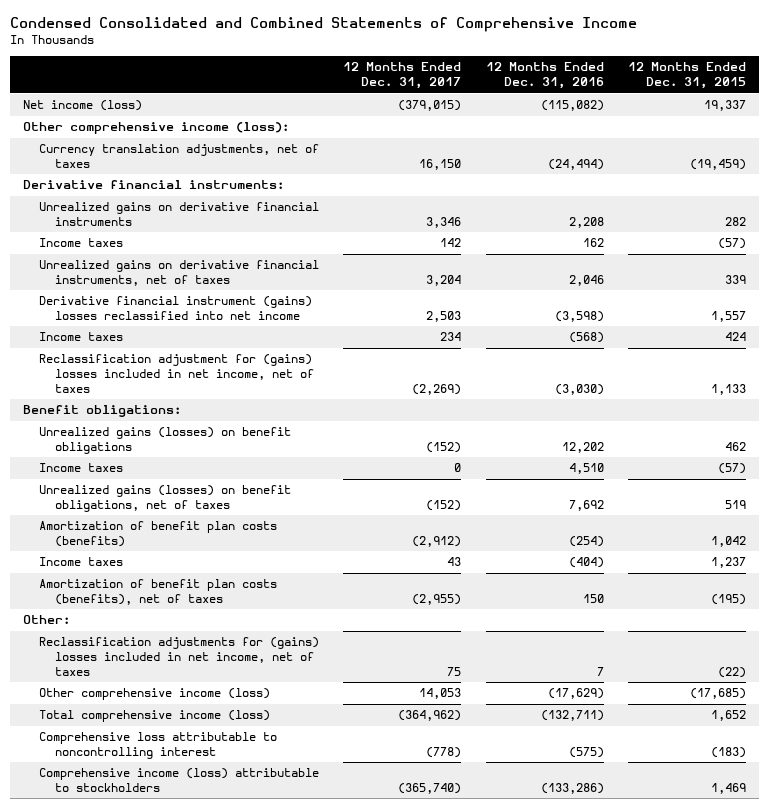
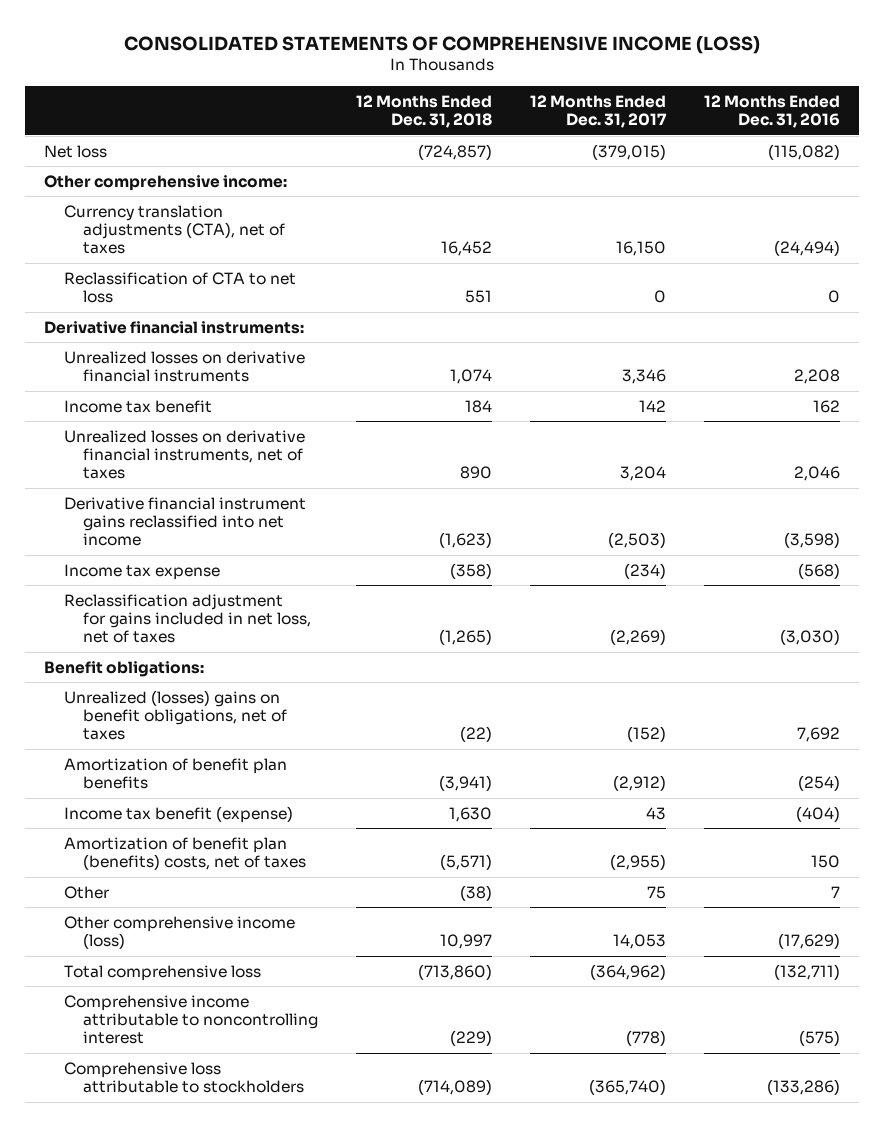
- Condensed Consolidated and Combined Statements of Comprehensive Income
+ CONSOLIDATED STATEMENTS OF COMPREHENSIVE INCOME (LOSS)
- | 12 Months Ended Dec. 31, 2017 | 12 Months Ended Dec. 31, 2016 | 12 Months Ended Dec. 31, 2015
+ | 12 Months Ended Dec. 31, 2018 | 12 Months Ended Dec. 31, 2017 | 12 Months Ended Dec. 31, 2016
- Net income (loss) | (379,015) | (115,082) | 19,337
- Other comprehensive income (loss):
- Currency translation adjustments, net of taxes | 16,150 | (24,494) | (19,459)
+ Net loss | (724,857) | (379,015) | (115,082)
+ Other comprehensive income:
+ Currency translation adjustments (CTA), net of taxes | 16,452 | 16,150 | (24,494)
+ Reclassification of CTA to net loss | 551 | 0 | 0
- Unrealized gains on derivative financial instruments | 3,346 | 2,208 | 282
- Income taxes | 142 | 162 | (57)
- Unrealized gains on derivative financial instruments, net of taxes | 3,204 | 2,046 | 339
- Derivative financial instrument (gains) losses reclassified into net income | 2,503 | (3,598) | 1,557
- Income taxes | 234 | (568) | 424
- Reclassification adjustment for (gains) losses included in net income, net of taxes | (2,269) | (3,030) | 1,133
+ Unrealized losses on derivative financial instruments | 1,074 | 3,346 | 2,208
+ Income tax benefit | 184 | 142 | 162
+ Unrealized losses on derivative financial instruments, net of taxes | 890 | 3,204 | 2,046
+ Derivative financial instrument gains reclassified into net income | (1,623) | (2,503) | (3,598)
+ Income tax expense | (358) | (234) | (568)
+ Reclassification adjustment for gains included in net loss, net of taxes | (1,265) | (2,269) | (3,030)
- Unrealized gains (losses) on benefit obligations | (152) | 12,202 | 462
- Income taxes | 0 | 4,510 | (57)
- Unrealized gains (losses) on benefit obligations, net of taxes | (152) | 7,692 | 519
- Amortization of benefit plan costs (benefits) | (2,912) | (254) | 1,042
- Income taxes | 43 | (404) | 1,237
- Amortization of benefit plan costs (benefits), net of taxes | (2,955) | 150 | (195)
- Other:
- Reclassification adjustments for (gains) losses included in net income, net of taxes | 75 | 7 | (22)
+ Unrealized (losses) gains on benefit obligations, net of taxes | (22) | (152) | 7,692
+ Amortization of benefit plan benefits | (3,941) | (2,912) | (254)
+ Income tax benefit (expense) | 1,630 | 43 | (404)
+ Amortization of benefit plan (benefits) costs, net of taxes | (5,571) | (2,955) | 150
+ Other | (38) | 75 | 7
- Total comprehensive income (loss) | (364,962) | (132,711) | 1,652
- Comprehensive loss attributable to noncontrolling interest | (778) | (575) | (183)
- Comprehensive income (loss) attributable to stockholders | (365,740) | (133,286) | 1,469
+ Total comprehensive loss | (713,860) | (364,962) | (132,711)
+ Comprehensive income attributable to noncontrolling interest | (229) | (778) | (575)
+ Comprehensive loss attributable to stockholders | (714,089) | (365,740) | (133,286)

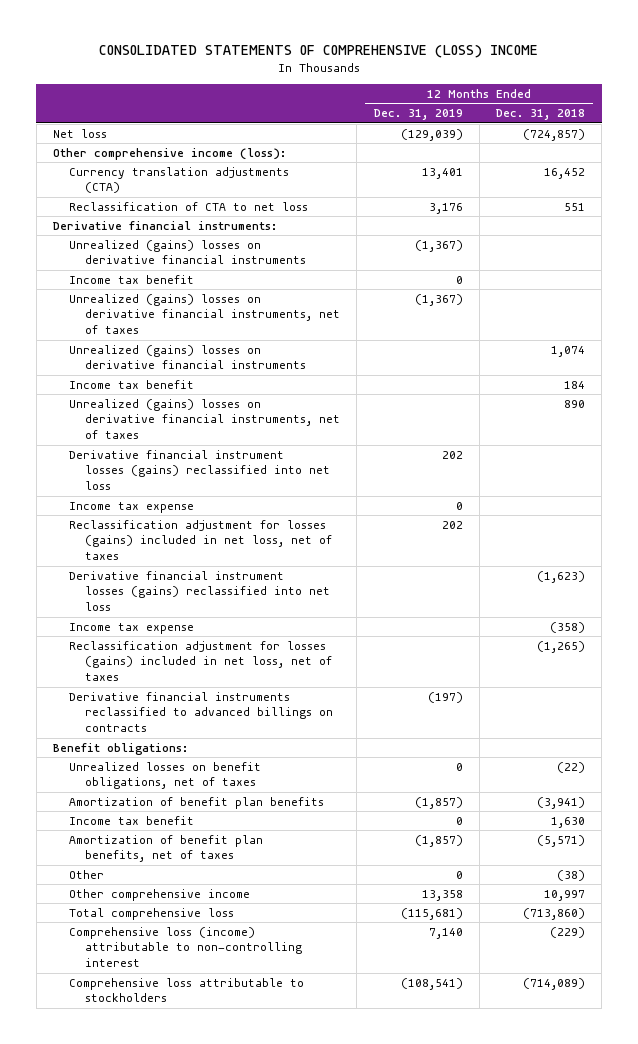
- CONSOLIDATED STATEMENTS OF COMPREHENSIVE INCOME (LOSS)
+ CONSOLIDATED STATEMENTS OF COMPREHENSIVE (LOSS) INCOME
- | 12 Months Ended Dec. 31, 2018 | 12 Months Ended Dec. 31, 2017 | 12 Months Ended Dec. 31, 2016
+ | 12 Months Ended Dec. 31, 2019 | 12 Months Ended Dec. 31, 2018
- Other comprehensive income:
- Currency translation adjustments (CTA), net of taxes | 16,452 | 16,150 | (24,494)
+ Other comprehensive income (loss):
+ Currency translation adjustments (CTA) | 13,401 | 16,452
- Unrealized losses on derivative financial instruments | 1,074 | 3,346 | 2,208
+ Unrealized (gains) losses on derivative financial instruments | (1,367) |
+ Income tax benefit | 0 |
+ Unrealized (gains) losses on derivative financial instruments, net of taxes | (1,367) |
+ Unrealized (gains) losses on derivative financial instruments | | 1,074
- Unrealized losses on derivative financial instruments, net of taxes | 890 | 3,204 | 2,046
- Derivative financial instrument gains reclassified into net income | (1,623) | (2,503) | (3,598)
+ Unrealized (gains) losses on derivative financial instruments, net of taxes | | 890
+ Derivative financial instrument losses (gains) reclassified into net loss | 202 |
+ Income tax expense | 0 |
+ Reclassification adjustment for losses (gains) included in net loss, net of taxes | 202 |
+ Derivative financial instrument losses (gains) reclassified into net loss | | (1,623)
- Reclassification adjustment for gains included in net loss, net of taxes | (1,265) | (2,269) | (3,030)
+ Reclassification adjustment for losses (gains) included in net loss, net of taxes | | (1,265)
+ Derivative financial instruments reclassified to advanced billings on contracts | (197) |
- Unrealized (losses) gains on benefit obligations, net of taxes | (22) | (152) | 7,692
+ Unrealized losses on benefit obligations, net of taxes | 0 | (22)
- Income tax benefit (expense) | 1,630 | 43 | (404)
- Amortization of benefit plan (benefits) costs, net of taxes | (5,571) | (2,955) | 150
+ Income tax benefit | 0 | 1,630
+ Amortization of benefit plan benefits, net of taxes | (1,857) | (5,571)
- Other comprehensive income (loss) | 10,997 | 14,053 | (17,629)
+ Other comprehensive income | 13,358 | 10,997
- Comprehensive income attributable to noncontrolling interest | (229) | (778) | (575)
+ Comprehensive loss (income) attributable to non-controlling interest | 7,140 | (229)

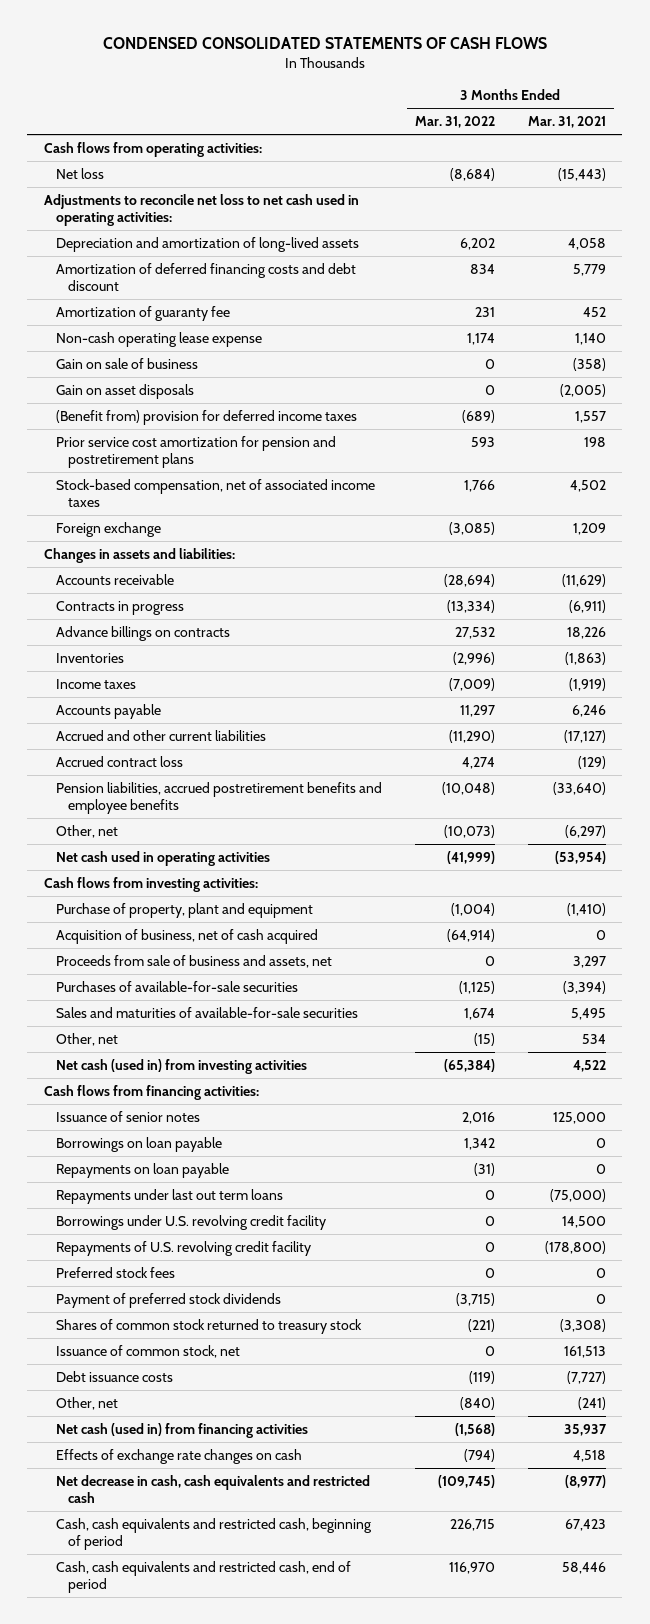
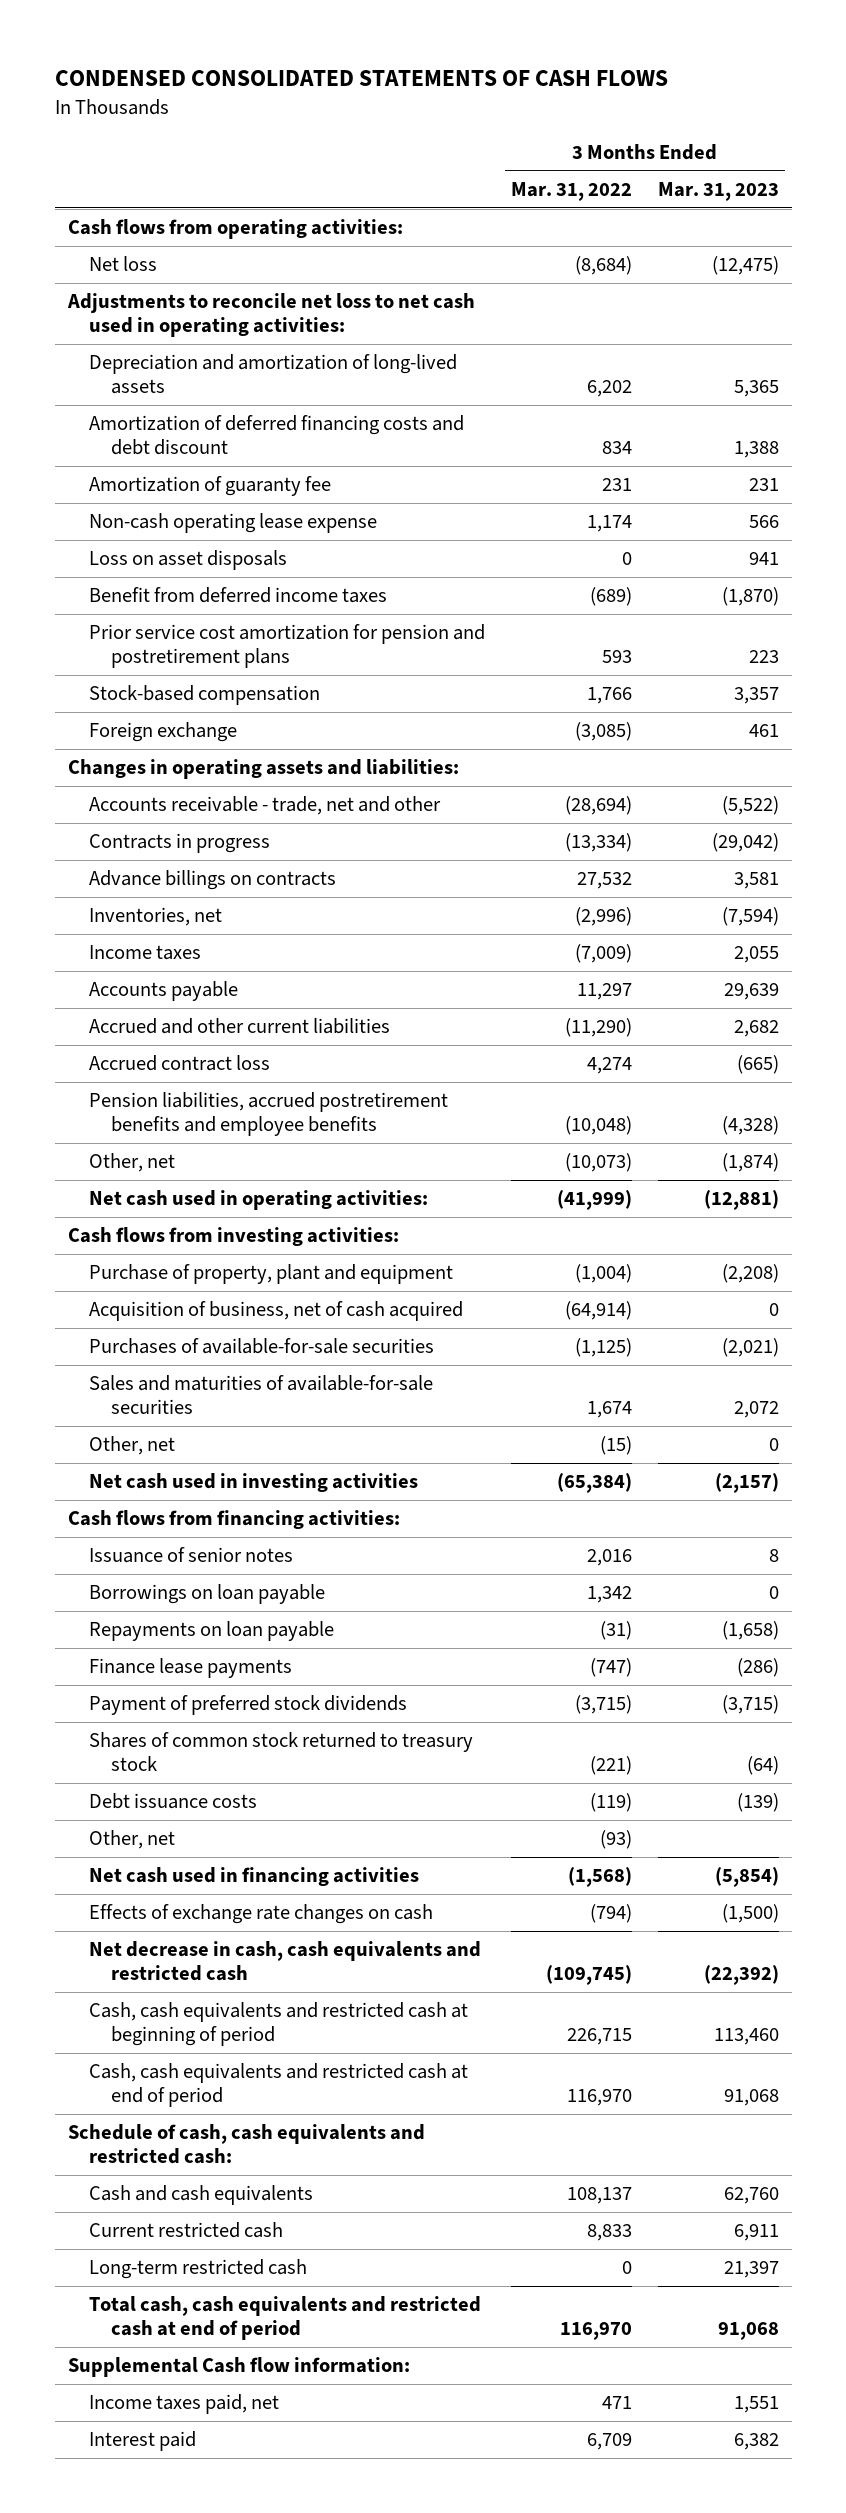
- | 3 Months Ended Mar. 31, 2022 | 3 Months Ended Mar. 31, 2021
+ | 3 Months Ended Mar. 31, 2022 | 3 Months Ended Mar. 31, 2023
- Gain on sale of business | 0 | (358)
- Gain on asset disposals | 0 | (2,005)
- (Benefit from) provision for deferred income taxes | (689) | 1,557
+ Loss on asset disposals | 0 | 941
+ Benefit from deferred income taxes | (689) | (1,870)
- Stock-based compensation, net of associated income taxes | 1,766 | 4,502
+ Stock-based compensation | 1,766 | 3,357
- Changes in assets and liabilities:
- Accounts receivable | (28,694) | (11,629)
+ Changes in operating assets and liabilities:
+ Accounts receivable - trade, net and other | (28,694) | (5,522)
- Inventories | (2,996) | (1,863)
+ Inventories, net | (2,996) | (7,594)
- Net cash used in operating activities | (41,999) | (53,954)
+ Net cash used in operating activities: | (41,999) | (12,881)
- Proceeds from sale of business and assets, net | 0 | 3,297
- Net cash (used in) from investing activities | (65,384) | 4,522
+ Net cash used in investing activities | (65,384) | (2,157)
- Repayments under last out term loans | 0 | (75,000)
- Borrowings under U.S. revolving credit facility | 0 | 14,500
- Repayments of U.S. revolving credit facility | 0 | (178,800)
- Preferred stock fees | 0 | 0
+ Finance lease payments | (747) | (286)
- Issuance of common stock, net | 0 | 161,513
- Other, net | (840) | (241)
- Net cash (used in) from financing activities | (1,568) | 35,937
+ Other, net | (93) |
+ Net cash used in financing activities | (1,568) | (5,854)
- Cash, cash equivalents and restricted cash, beginning of period | 226,715 | 67,423
- Cash, cash equivalents and restricted cash, end of period | 116,970 | 58,446
+ Cash, cash equivalents and restricted cash at beginning of period | 226,715 | 113,460
+ Cash, cash equivalents and restricted cash at end of period | 116,970 | 91,068
+ Schedule of cash, cash equivalents and restricted cash:
+ Cash and cash equivalents | 108,137 | 62,760
+ Current restricted cash | 8,833 | 6,911
+ Long-term restricted cash | 0 | 21,397
+ Total cash, cash equivalents and restricted cash at end of period | 116,970 | 91,068
+ Supplemental Cash flow information:
+ Income taxes paid, net | 471 | 1,551
+ Interest paid | 6,709 | 6,382

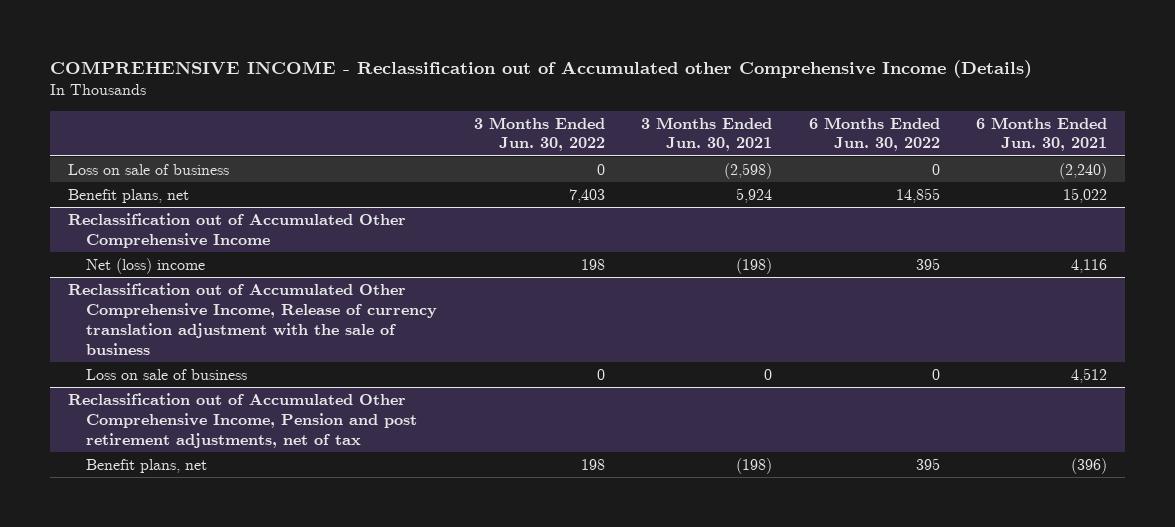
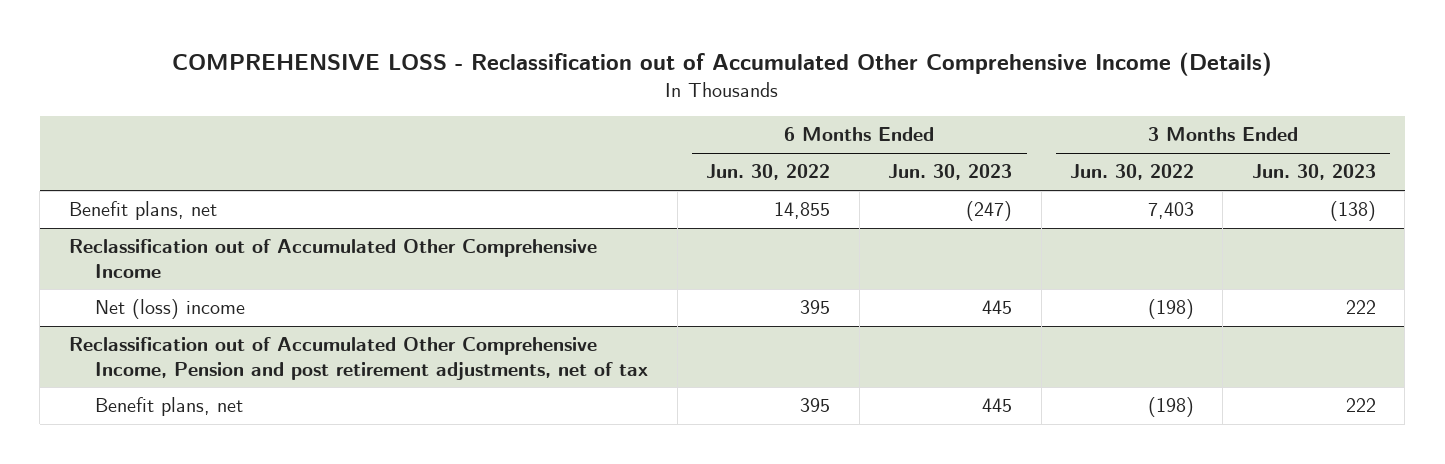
- COMPREHENSIVE INCOME - Reclassification out of Accumulated other Comprehensive Income (Details)
+ COMPREHENSIVE LOSS - Reclassification out of Accumulated Other Comprehensive Income (Details)
- | 3 Months Ended Jun. 30, 2022 | 3 Months Ended Jun. 30, 2021 | 6 Months Ended Jun. 30, 2022 | 6 Months Ended Jun. 30, 2021
+ | 6 Months Ended Jun. 30, 2022 | 6 Months Ended Jun. 30, 2023 | 3 Months Ended Jun. 30, 2022 | 3 Months Ended Jun. 30, 2023
- Loss on sale of business | 0 | (2,598) | 0 | (2,240)
@ Reclassification out of Accumulated Other Comprehensive Income
- Net (loss) income | 198 | (198) | 395 | 4,116
- Reclassification out of Accumulated Other Comprehensive Income, Release of currency translation adjustment with the sale of business
- Loss on sale of business | 0 | 0 | 0 | 4,512
@ Reclassification out of Accumulated Other Comprehensive Income
+ Net (loss) income | 395 | 445 | (198) | 222
@ Reclassification out of Accumulated Other Comprehensive Income, Pension and post retirement adjustments, net of tax
- Benefit plans, net | 198 | (198) | 395 | (396)
+ Benefit plans, net | 395 | 445 | (198) | 222

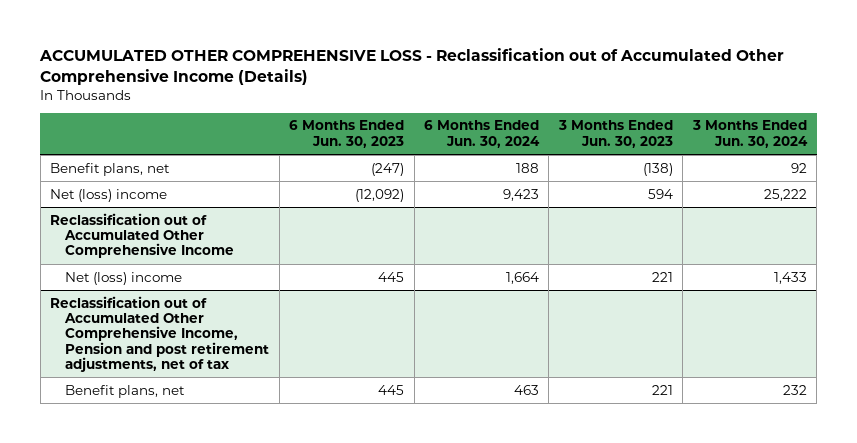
- COMPREHENSIVE LOSS - Reclassification out of Accumulated Other Comprehensive Income (Details)
+ ACCUMULATED OTHER COMPREHENSIVE LOSS - Reclassification out of Accumulated Other Comprehensive Income (Details)
- | 6 Months Ended Jun. 30, 2022 | 6 Months Ended Jun. 30, 2023 | 3 Months Ended Jun. 30, 2022 | 3 Months Ended Jun. 30, 2023
+ | 6 Months Ended Jun. 30, 2023 | 6 Months Ended Jun. 30, 2024 | 3 Months Ended Jun. 30, 2023 | 3 Months Ended Jun. 30, 2024
+ Net (loss) income | (12,092) | 9,423 | 594 | 25,222
@ Reclassification out of Accumulated Other Comprehensive Income
- Net (loss) income | 395 | 445 | (198) | 222
+ Net (loss) income | 445 | 1,664 | 221 | 1,433
@ Reclassification out of Accumulated Other Comprehensive Income, Pension and post retirement adjustments, net of tax
- Benefit plans, net | 395 | 445 | (198) | 222
+ Benefit plans, net | 445 | 463 | 221 | 232

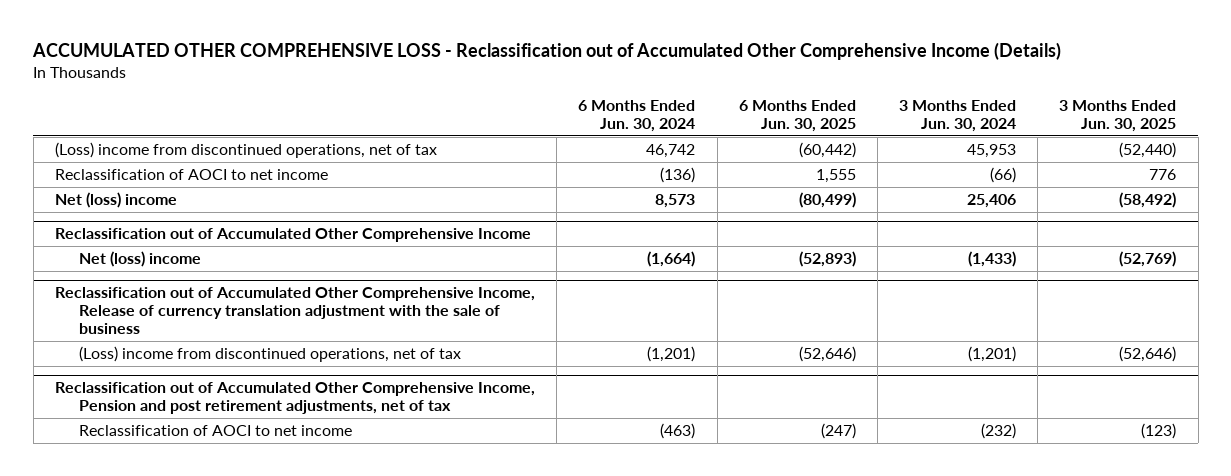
- | 6 Months Ended Jun. 30, 2023 | 6 Months Ended Jun. 30, 2024 | 3 Months Ended Jun. 30, 2023 | 3 Months Ended Jun. 30, 2024
+ | 6 Months Ended Jun. 30, 2024 | 6 Months Ended Jun. 30, 2025 | 3 Months Ended Jun. 30, 2024 | 3 Months Ended Jun. 30, 2025
- Benefit plans, net | (247) | 188 | (138) | 92
- Net (loss) income | (12,092) | 9,423 | 594 | 25,222
+ (Loss) income from discontinued operations, net of tax | 46,742 | (60,442) | 45,953 | (52,440)
+ Reclassification of AOCI to net income | (136) | 1,555 | (66) | 776
+ Net (loss) income | 8,573 | (80,499) | 25,406 | (58,492)
@ Reclassification out of Accumulated Other Comprehensive Income
- Net (loss) income | 445 | 1,664 | 221 | 1,433
+ Net (loss) income | (1,664) | (52,893) | (1,433) | (52,769)
+ Reclassification out of Accumulated Other Comprehensive Income, Release of currency translation adjustment with the sale of business
+ (Loss) income from discontinued operations, net of tax | (1,201) | (52,646) | (1,201) | (52,646)
@ Reclassification out of Accumulated Other Comprehensive Income, Pension and post retirement adjustments, net of tax
- Benefit plans, net | 445 | 463 | 221 | 232
+ Reclassification of AOCI to net income | (463) | (247) | (232) | (123)

